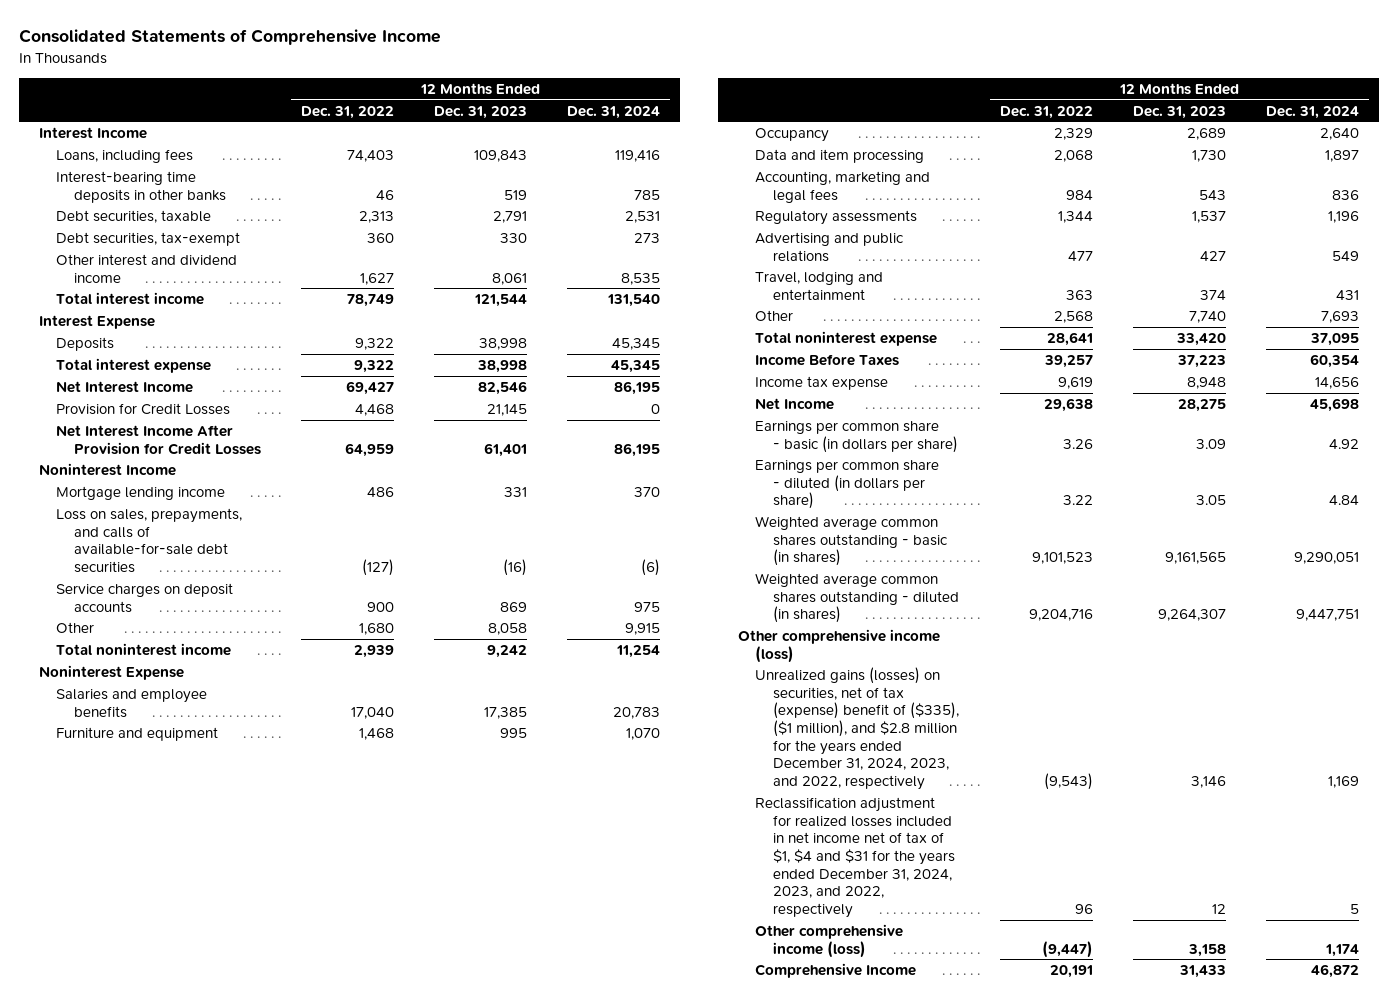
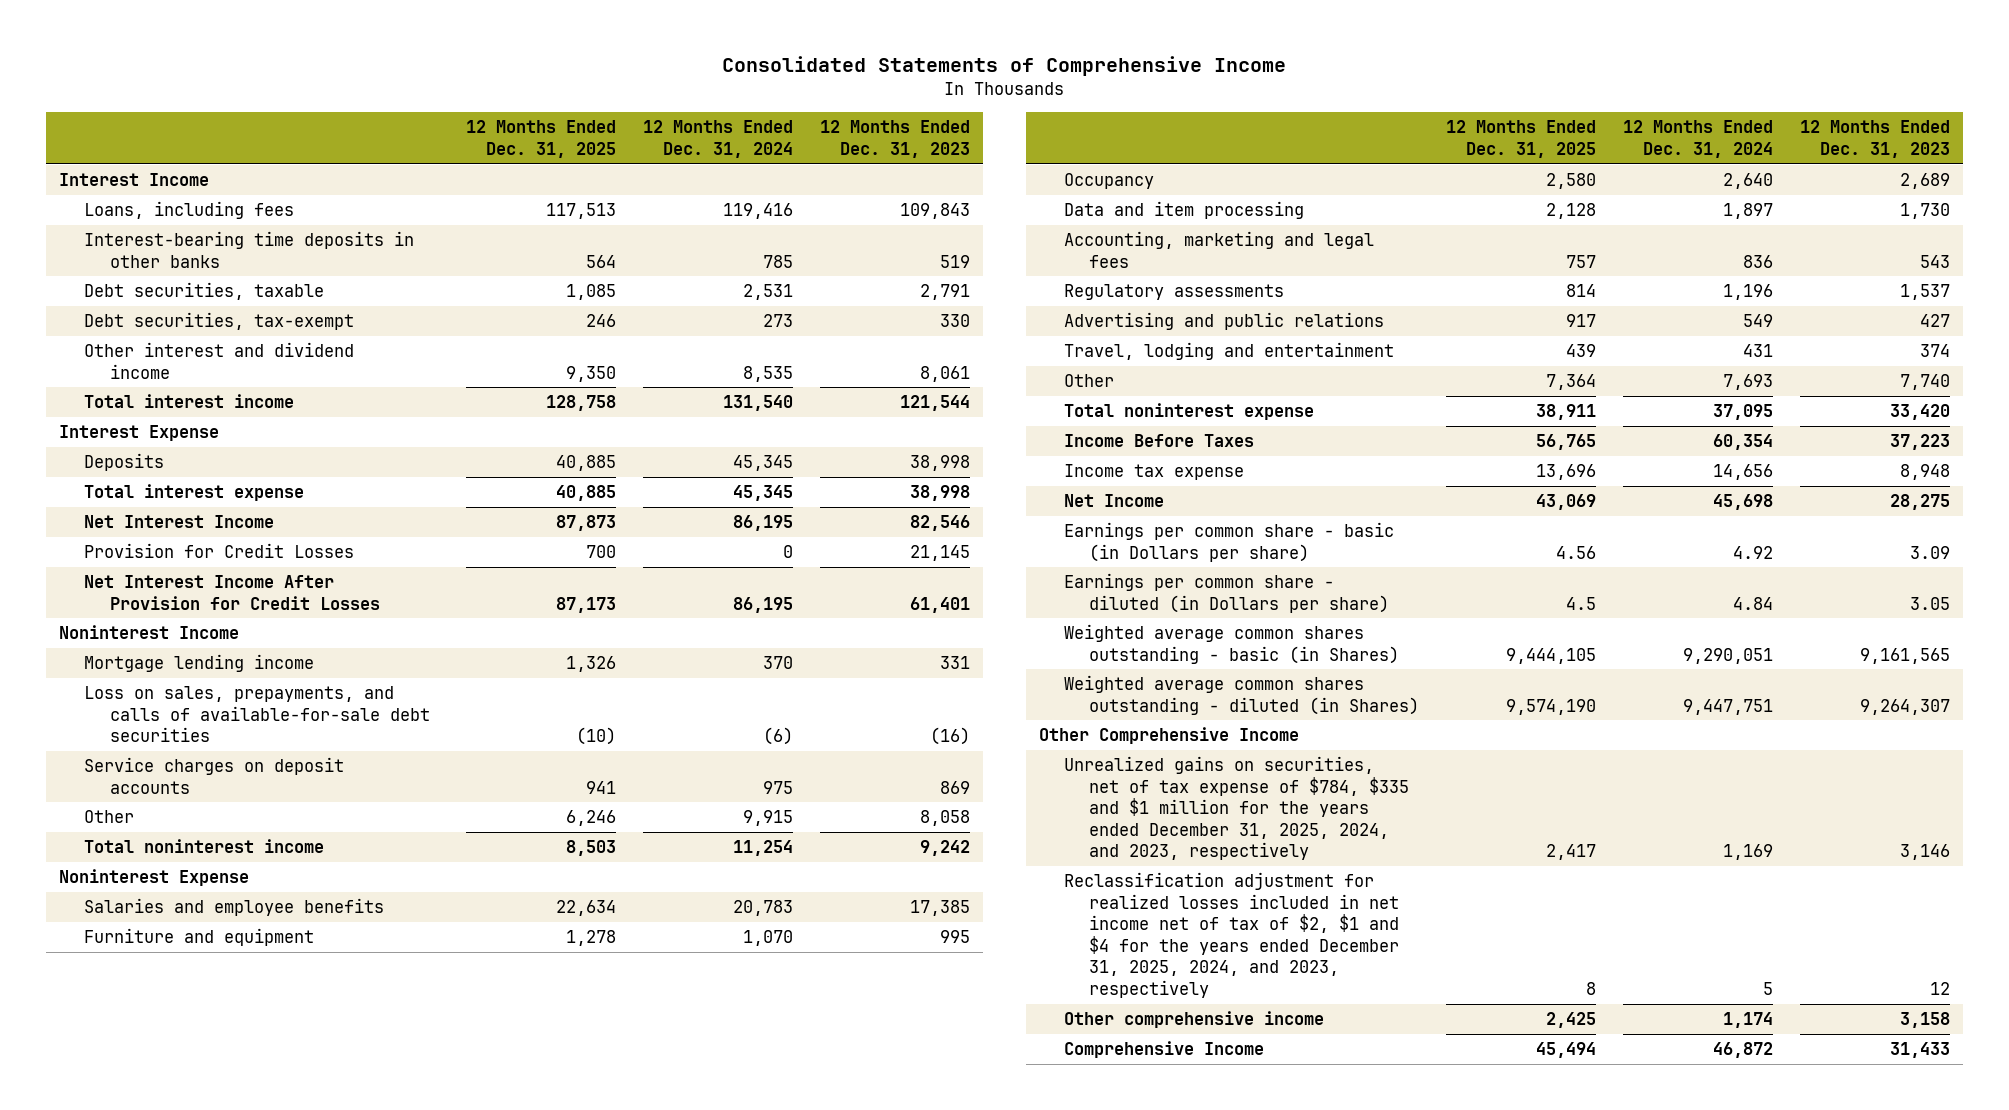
- | 12 Months Ended Dec. 31, 2022 | 12 Months Ended Dec. 31, 2023 | 12 Months Ended Dec. 31, 2024
+ | 12 Months Ended Dec. 31, 2025 | 12 Months Ended Dec. 31, 2024 | 12 Months Ended Dec. 31, 2023
- Earnings per common share - basic (in dollars per share) | 3.26 | 3.09 | 4.92
- Earnings per common share - diluted (in dollars per share) | 3.22 | 3.05 | 4.84
- Weighted average common shares outstanding - basic (in shares) | 9,101,523 | 9,161,565 | 9,290,051
- Weighted average common shares outstanding - diluted (in shares) | 9,204,716 | 9,264,307 | 9,447,751
- Other comprehensive income (loss)
- Unrealized gains (losses) on securities, net of tax (expense) benefit of ($335), ($1 million), and $2.8 million for the years ended December 31, 2024, 2023, and 2022, respectively | (9,543) | 3,146 | 1,169
- Reclassification adjustment for realized losses included in net income net of tax of $1, $4 and $31 for the years ended December 31, 2024, 2023, and 2022, respectively | 96 | 12 | 5
- Other comprehensive income (loss) | (9,447) | 3,158 | 1,174
+ Earnings per common share - basic (in Dollars per share) | 4.56 | 4.92 | 3.09
+ Earnings per common share - diluted (in Dollars per share) | 4.5 | 4.84 | 3.05
+ Weighted average common shares outstanding - basic (in Shares) | 9,444,105 | 9,290,051 | 9,161,565
+ Weighted average common shares outstanding - diluted (in Shares) | 9,574,190 | 9,447,751 | 9,264,307
+ Other Comprehensive Income
+ Unrealized gains on securities, net of tax expense of $784, $335 and $1 million for the years ended December 31, 2025, 2024, and 2023, respectively | 2,417 | 1,169 | 3,146
+ Reclassification adjustment for realized losses included in net income net of tax of $2, $1 and $4 for the years ended December 31, 2025, 2024, and 2023, respectively | 8 | 5 | 12
+ Other comprehensive income | 2,425 | 1,174 | 3,158

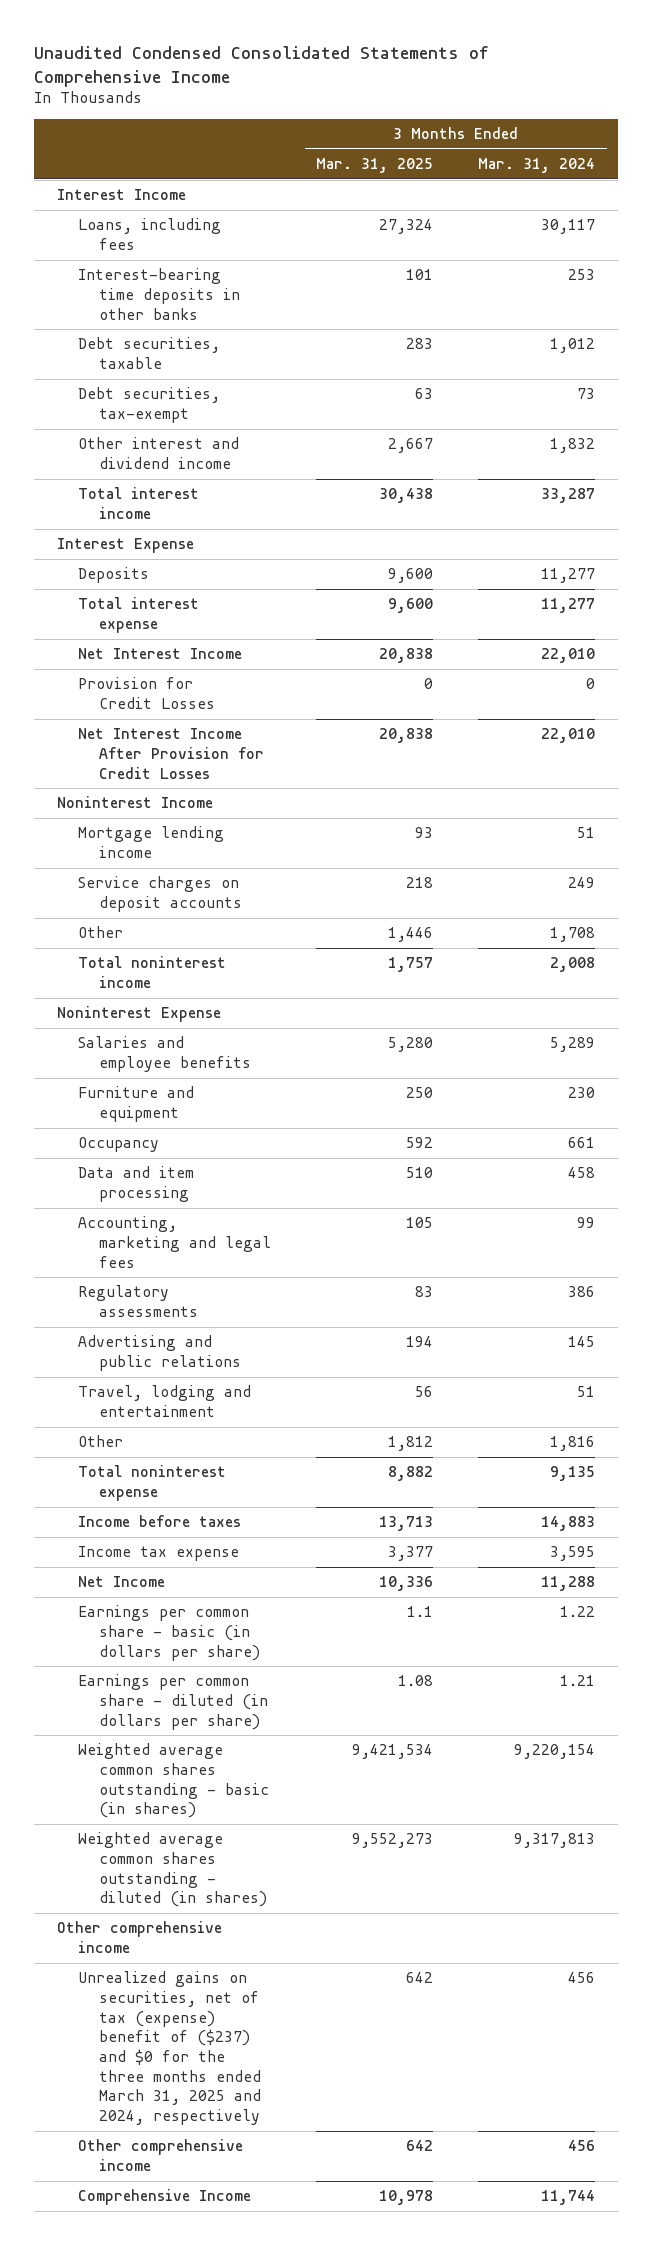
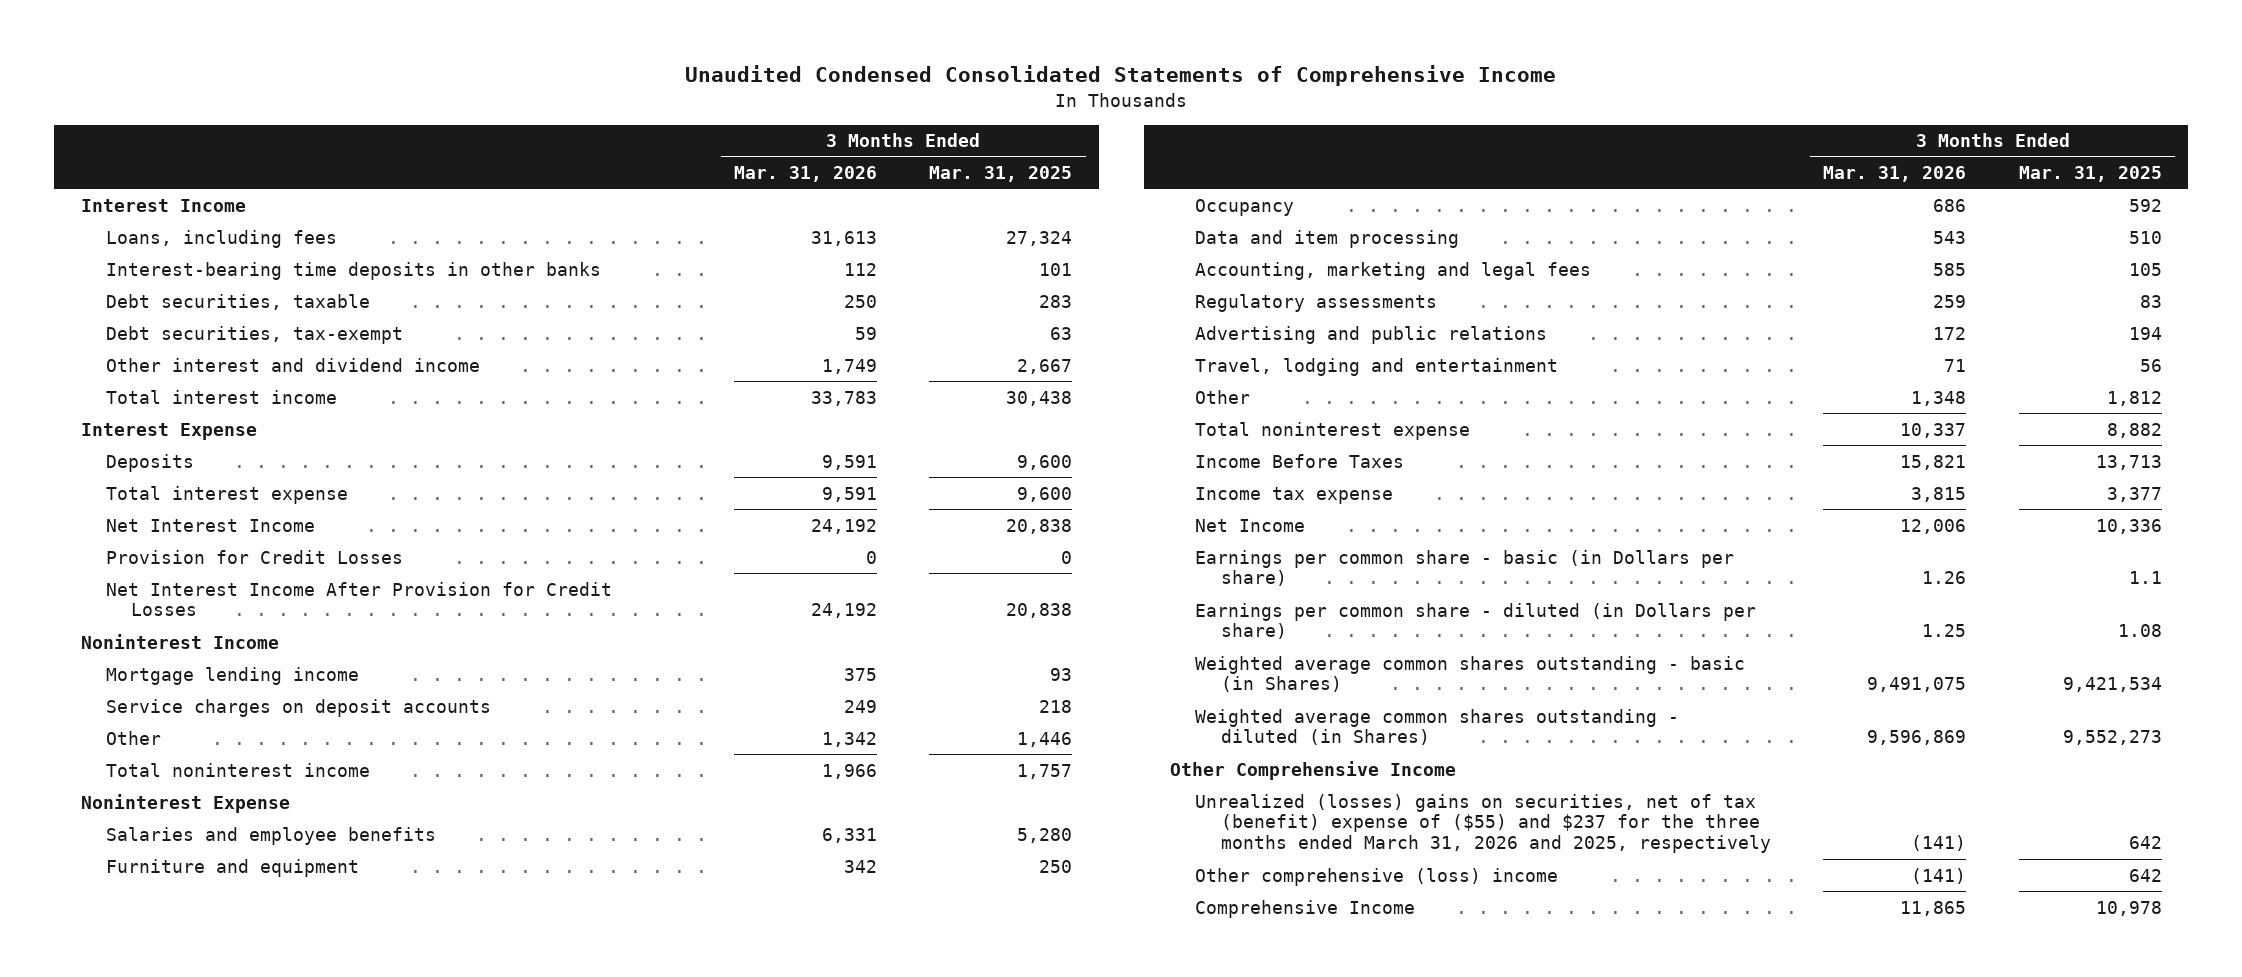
- | 3 Months Ended Mar. 31, 2025 | 3 Months Ended Mar. 31, 2024
+ | 3 Months Ended Mar. 31, 2026 | 3 Months Ended Mar. 31, 2025
- Income before taxes | 13,713 | 14,883
+ Income Before Taxes | 15,821 | 13,713
- Earnings per common share - basic (in dollars per share) | 1.1 | 1.22
- Earnings per common share - diluted (in dollars per share) | 1.08 | 1.21
- Weighted average common shares outstanding - basic (in shares) | 9,421,534 | 9,220,154
- Weighted average common shares outstanding - diluted (in shares) | 9,552,273 | 9,317,813
- Other comprehensive income
- Unrealized gains on securities, net of tax (expense) benefit of ($237) and $0 for the three months ended March 31, 2025 and 2024, respectively | 642 | 456
- Other comprehensive income | 642 | 456
+ Earnings per common share - basic (in Dollars per share) | 1.26 | 1.1
+ Earnings per common share - diluted (in Dollars per share) | 1.25 | 1.08
+ Weighted average common shares outstanding - basic (in Shares) | 9,491,075 | 9,421,534
+ Weighted average common shares outstanding - diluted (in Shares) | 9,596,869 | 9,552,273
+ Other Comprehensive Income
+ Unrealized (losses) gains on securities, net of tax (benefit) expense of ($55) and $237 for the three months ended March 31, 2026 and 2025, respectively | (141) | 642
+ Other comprehensive (loss) income | (141) | 642

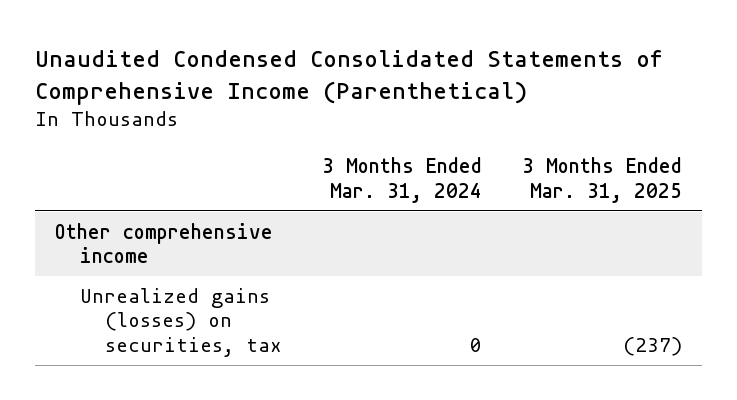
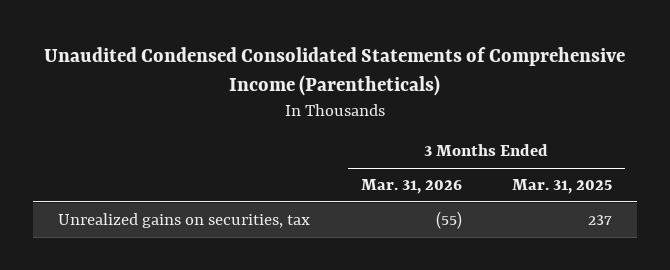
- Unaudited Condensed Consolidated Statements of Comprehensive Income (Parenthetical)
+ Unaudited Condensed Consolidated Statements of Comprehensive Income (Parentheticals)
- | 3 Months Ended Mar. 31, 2024 | 3 Months Ended Mar. 31, 2025
+ | 3 Months Ended Mar. 31, 2026 | 3 Months Ended Mar. 31, 2025
- Other comprehensive income
- Unrealized gains (losses) on securities, tax | 0 | (237)
+ Unrealized gains on securities, tax | (55) | 237

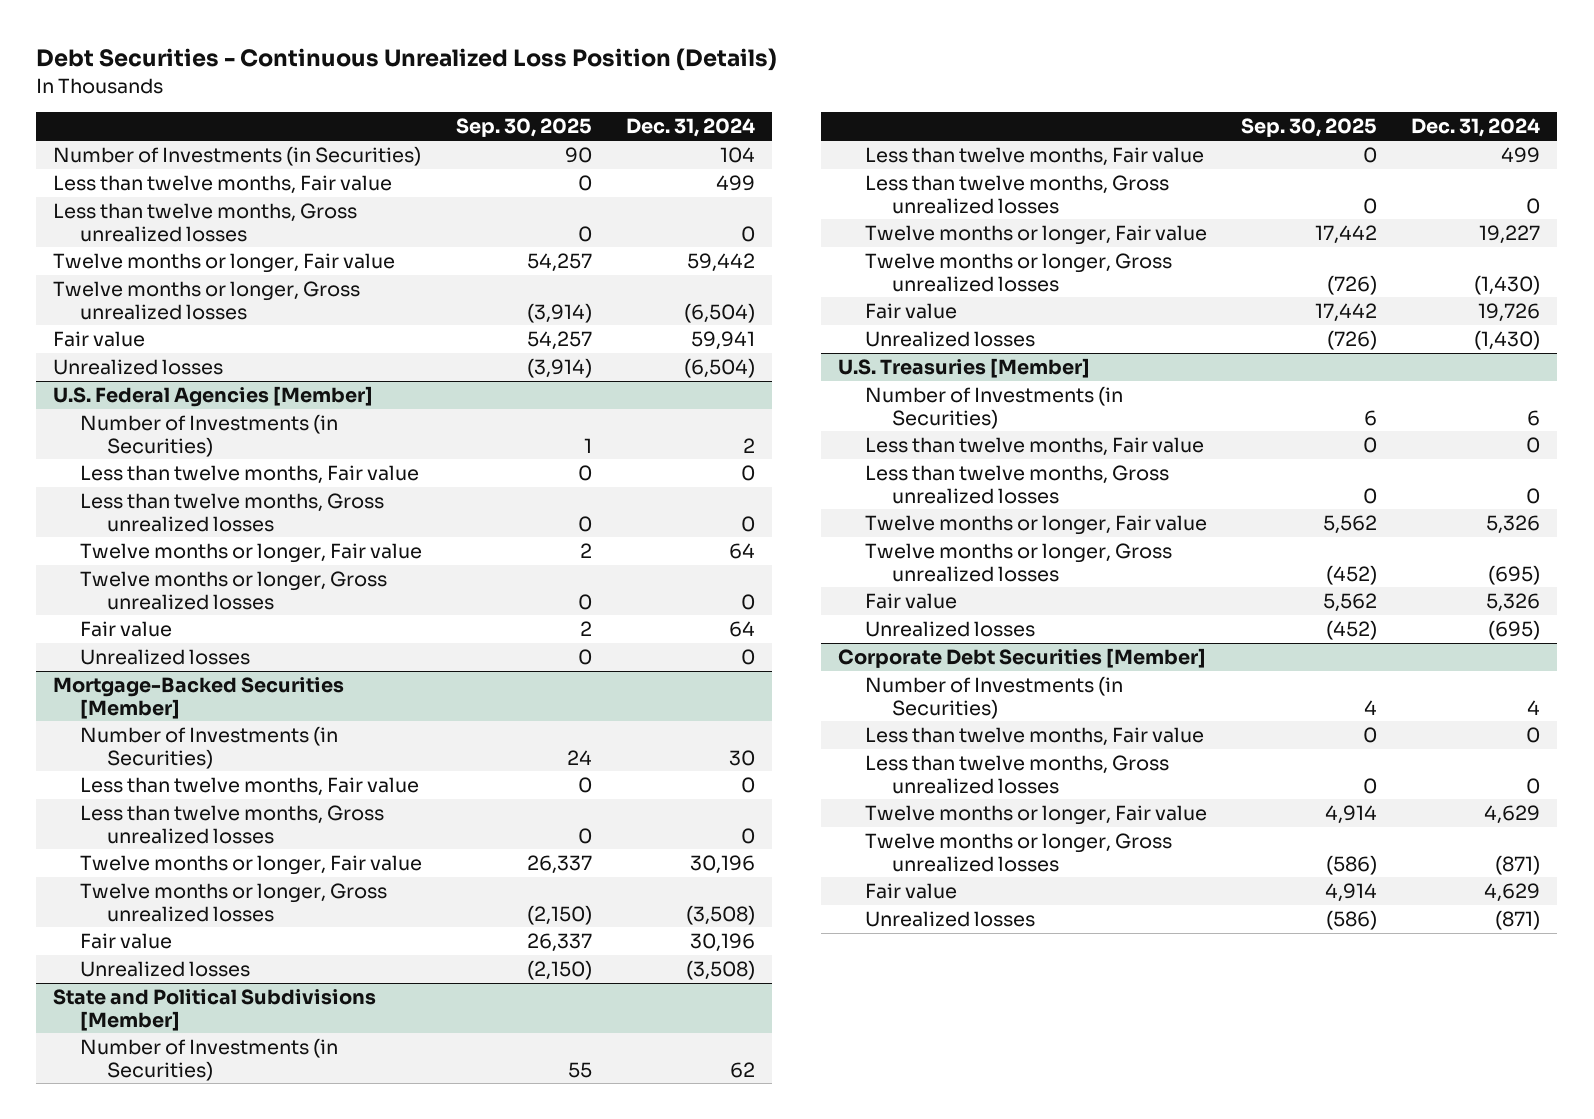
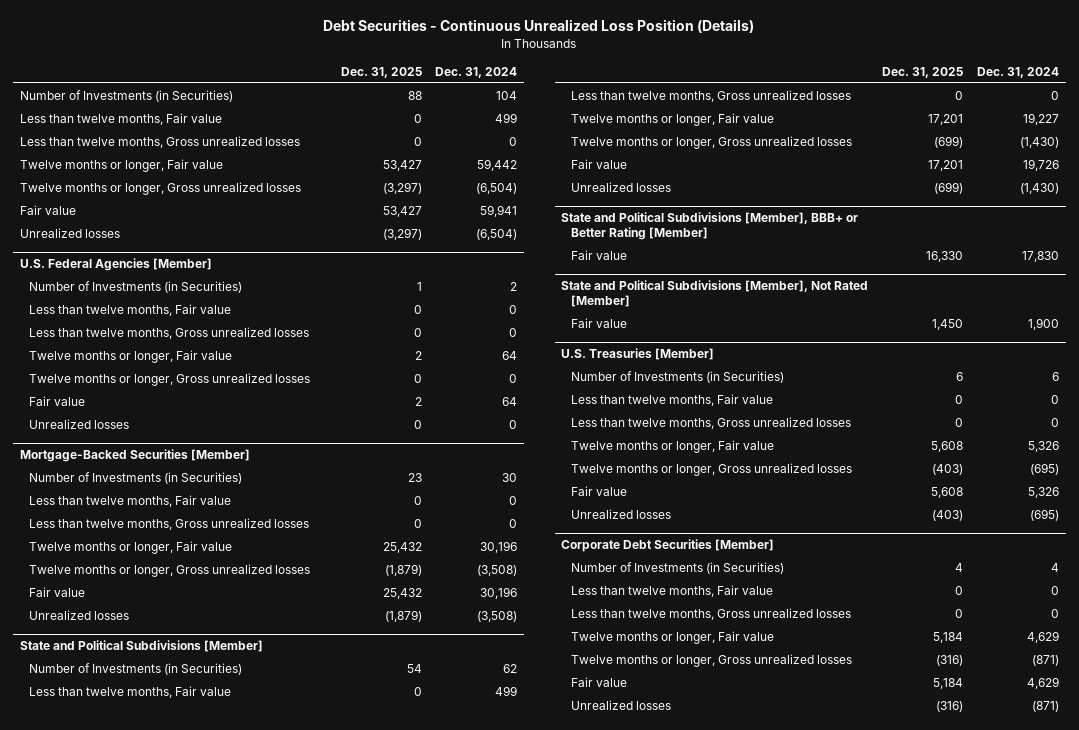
- | Sep. 30, 2025 | Dec. 31, 2024
+ | Dec. 31, 2025 | Dec. 31, 2024
+ State and Political Subdivisions [Member], BBB+ or Better Rating [Member]
+ Fair value | 16,330 | 17,830
+ State and Political Subdivisions [Member], Not Rated [Member]
+ Fair value | 1,450 | 1,900

